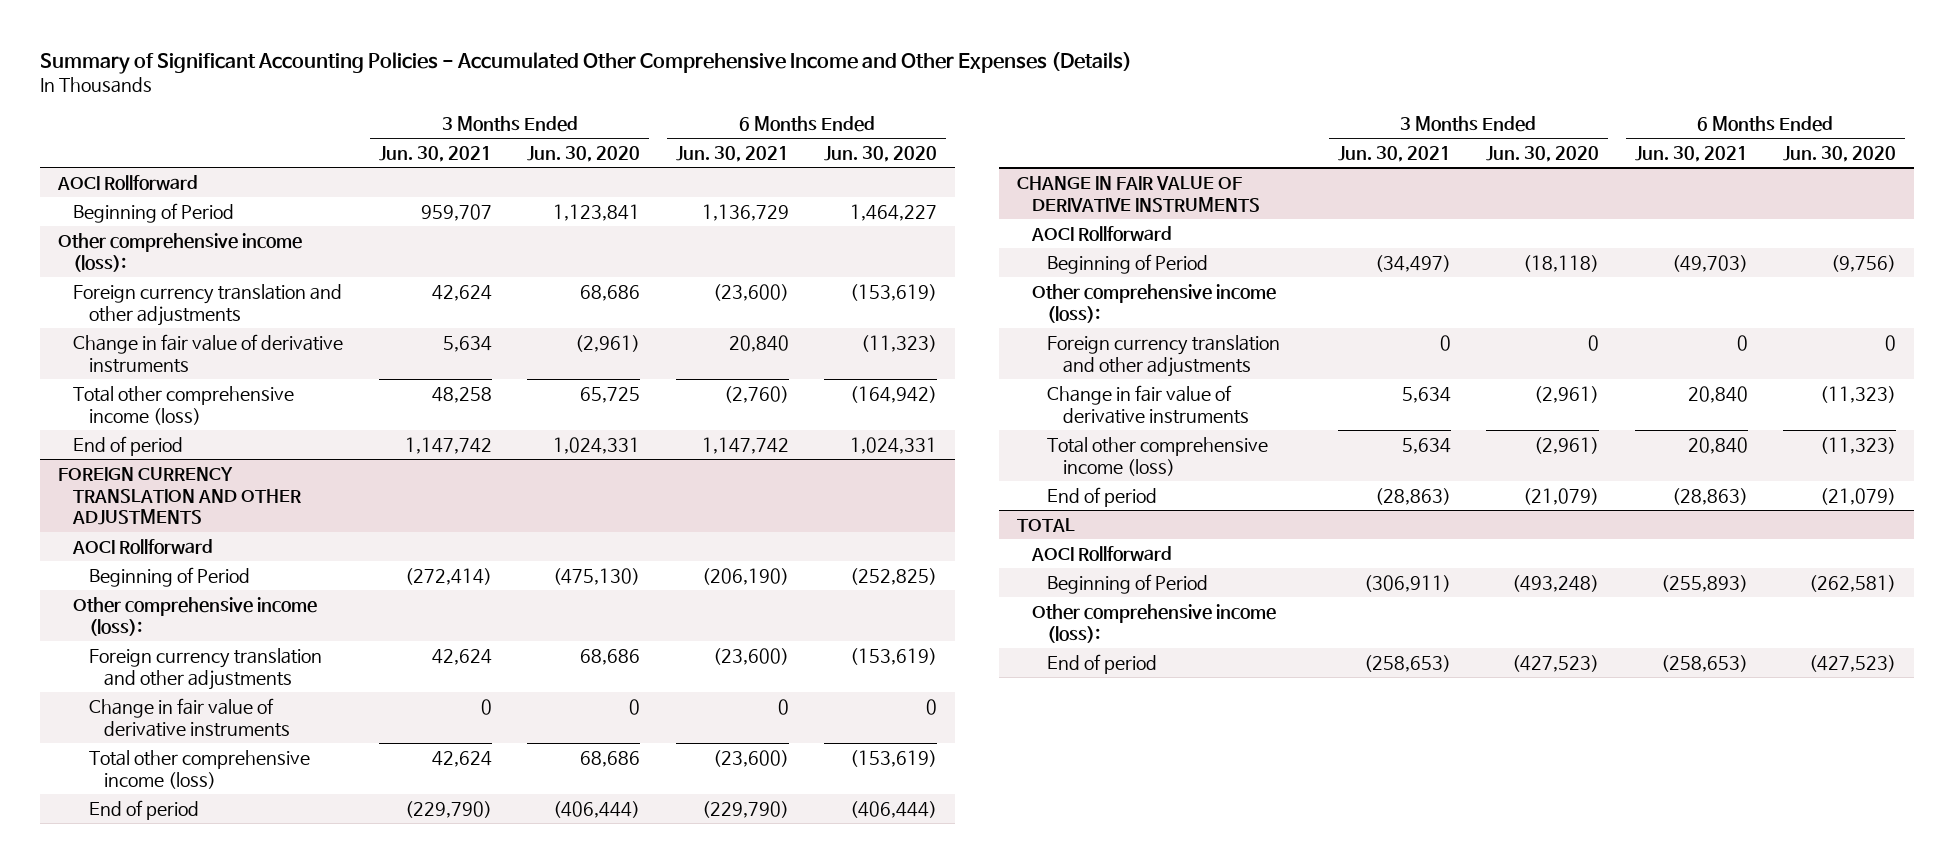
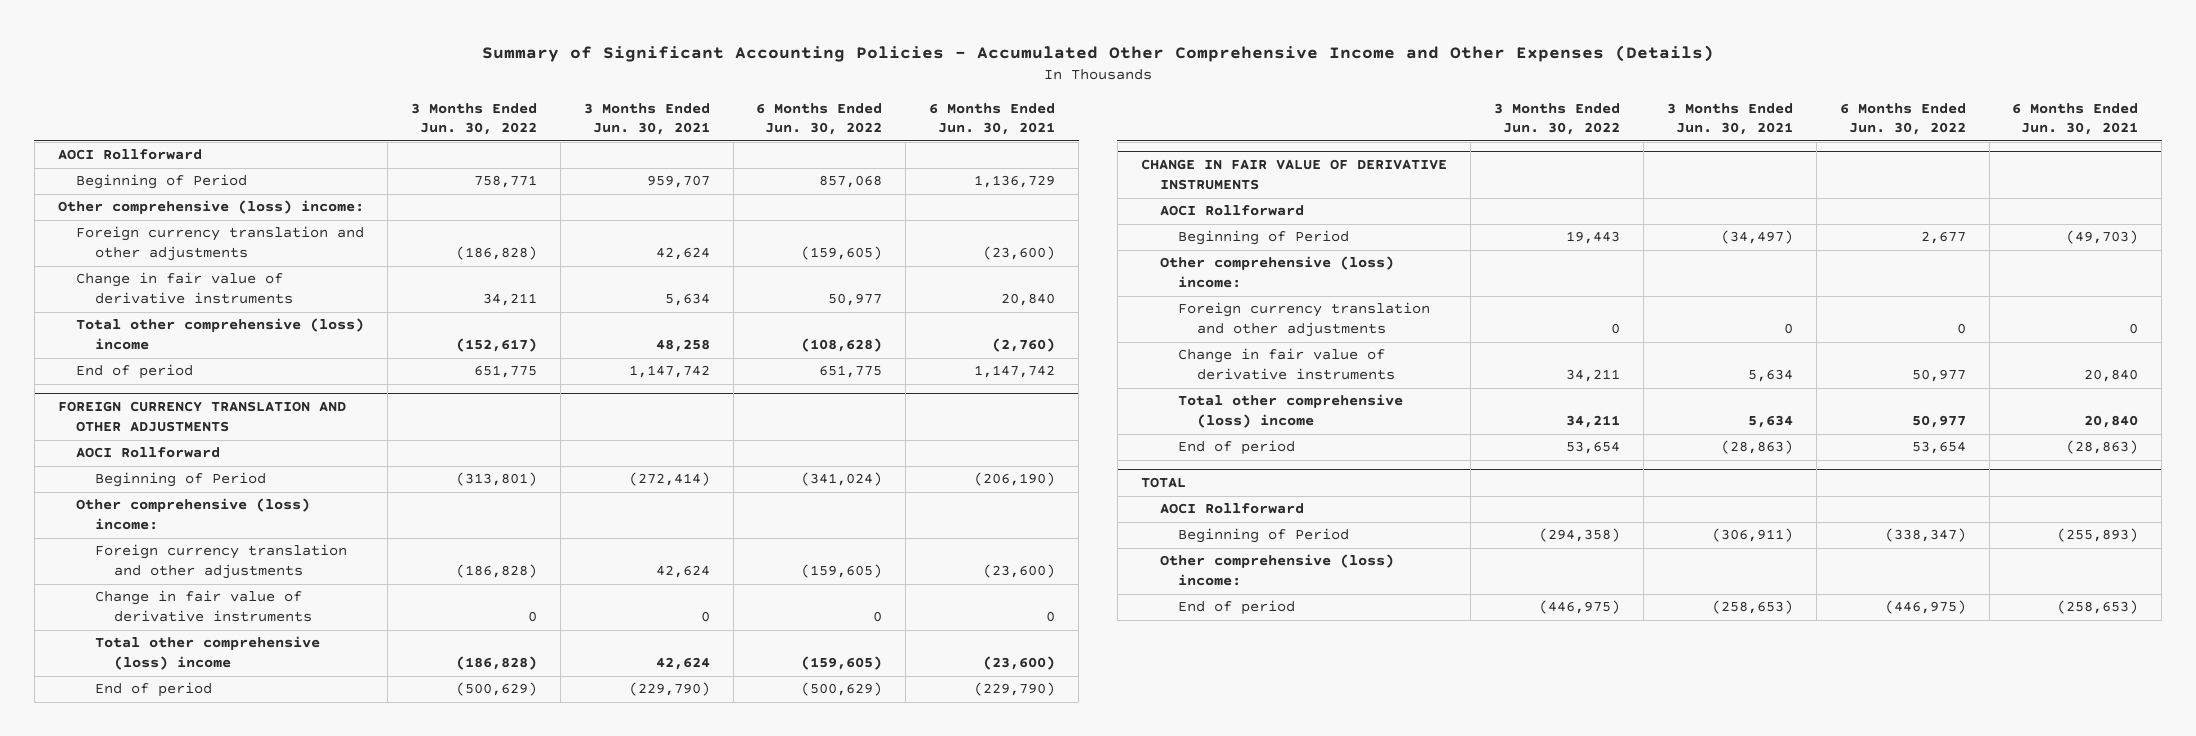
- | 3 Months Ended Jun. 30, 2021 | 3 Months Ended Jun. 30, 2020 | 6 Months Ended Jun. 30, 2021 | 6 Months Ended Jun. 30, 2020
+ | 3 Months Ended Jun. 30, 2022 | 3 Months Ended Jun. 30, 2021 | 6 Months Ended Jun. 30, 2022 | 6 Months Ended Jun. 30, 2021
- Other comprehensive income (loss):
+ Other comprehensive (loss) income:
- Total other comprehensive income (loss) | 48,258 | 65,725 | (2,760) | (164,942)
+ Total other comprehensive (loss) income | (152,617) | 48,258 | (108,628) | (2,760)
@ FOREIGN CURRENCY TRANSLATION AND OTHER ADJUSTMENTS
- Other comprehensive income (loss):
+ Other comprehensive (loss) income:
- Total other comprehensive income (loss) | 42,624 | 68,686 | (23,600) | (153,619)
+ Total other comprehensive (loss) income | (186,828) | 42,624 | (159,605) | (23,600)
@ CHANGE IN FAIR VALUE OF DERIVATIVE INSTRUMENTS
- Other comprehensive income (loss):
+ Other comprehensive (loss) income:
- Total other comprehensive income (loss) | 5,634 | (2,961) | 20,840 | (11,323)
+ Total other comprehensive (loss) income | 34,211 | 5,634 | 50,977 | 20,840
@ TOTAL
- Other comprehensive income (loss):
+ Other comprehensive (loss) income:

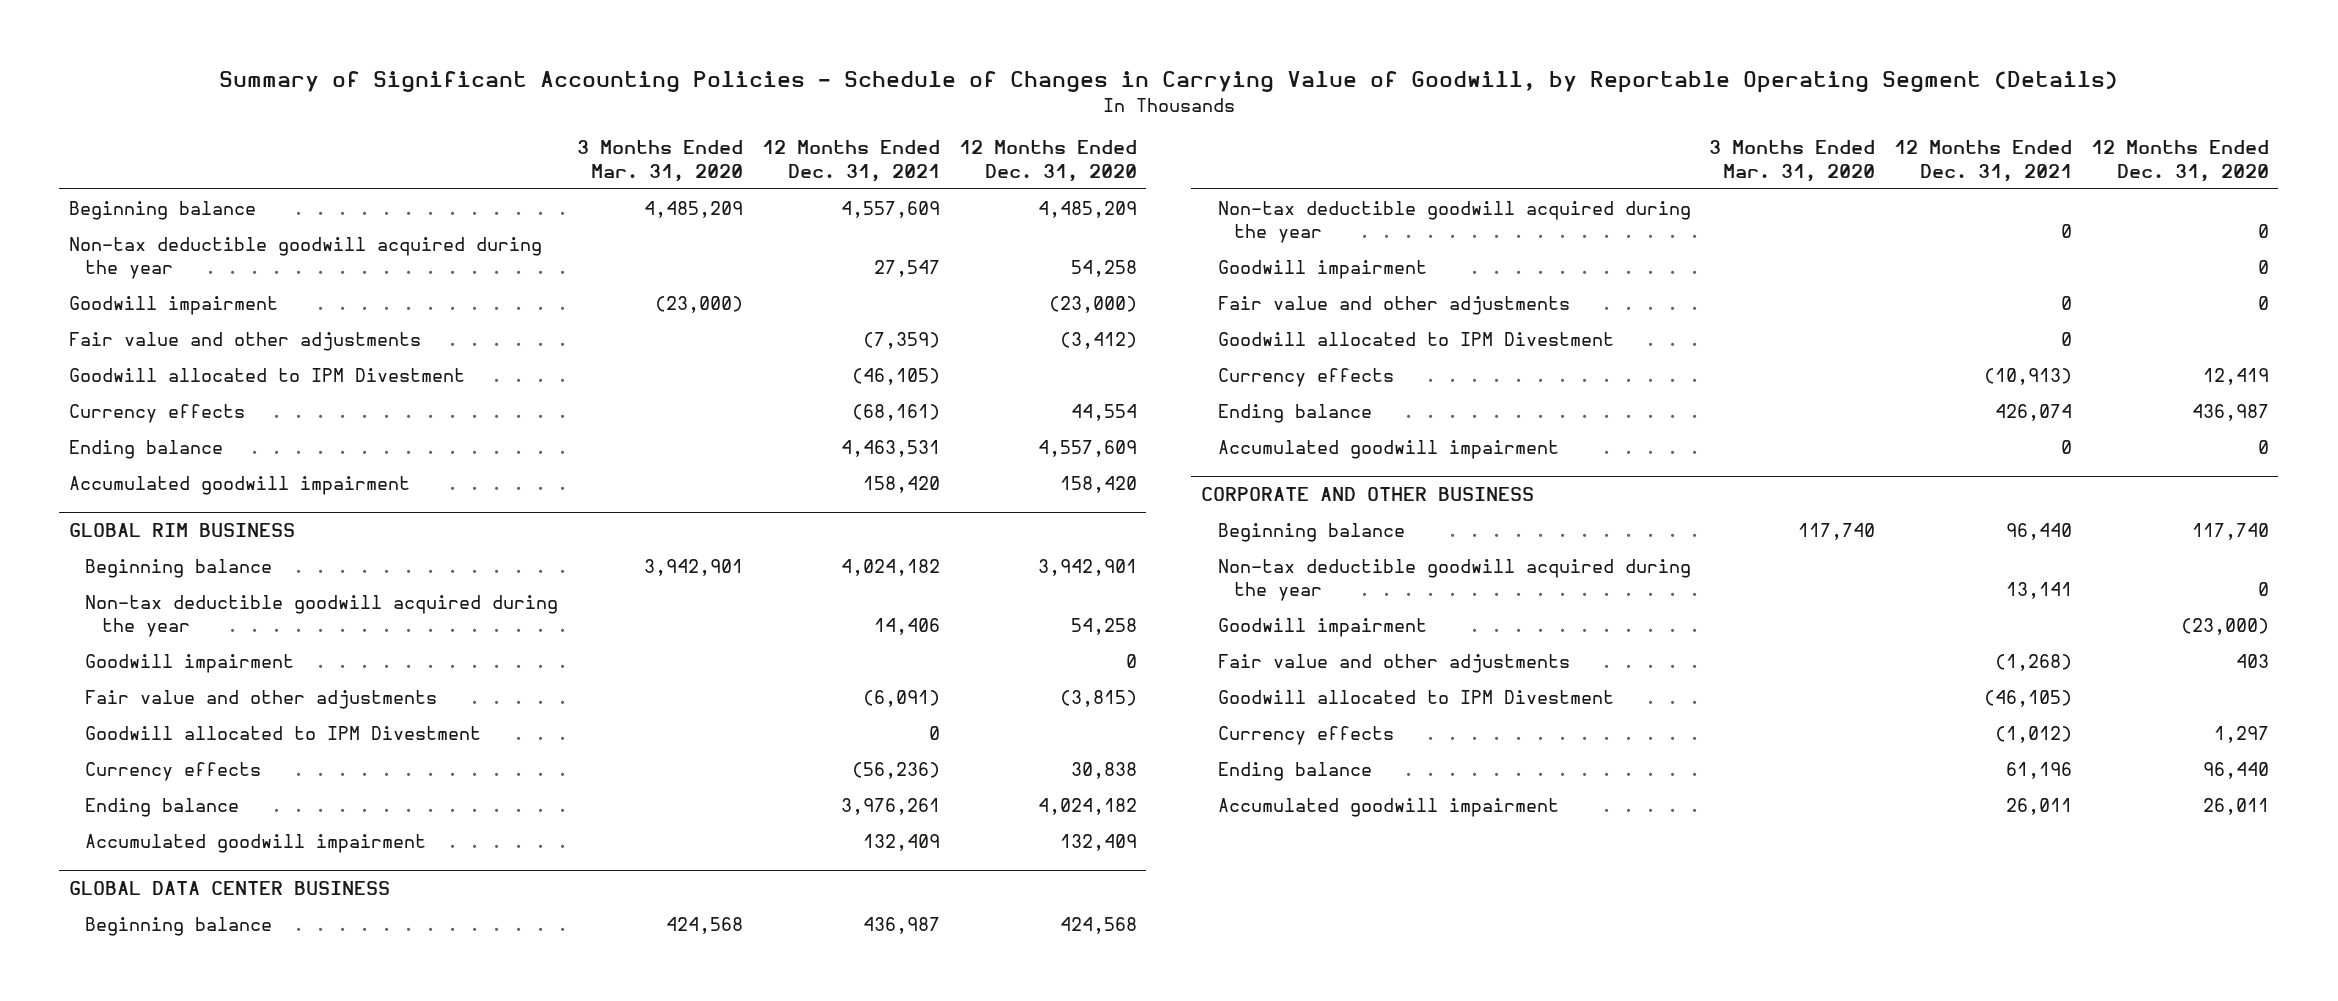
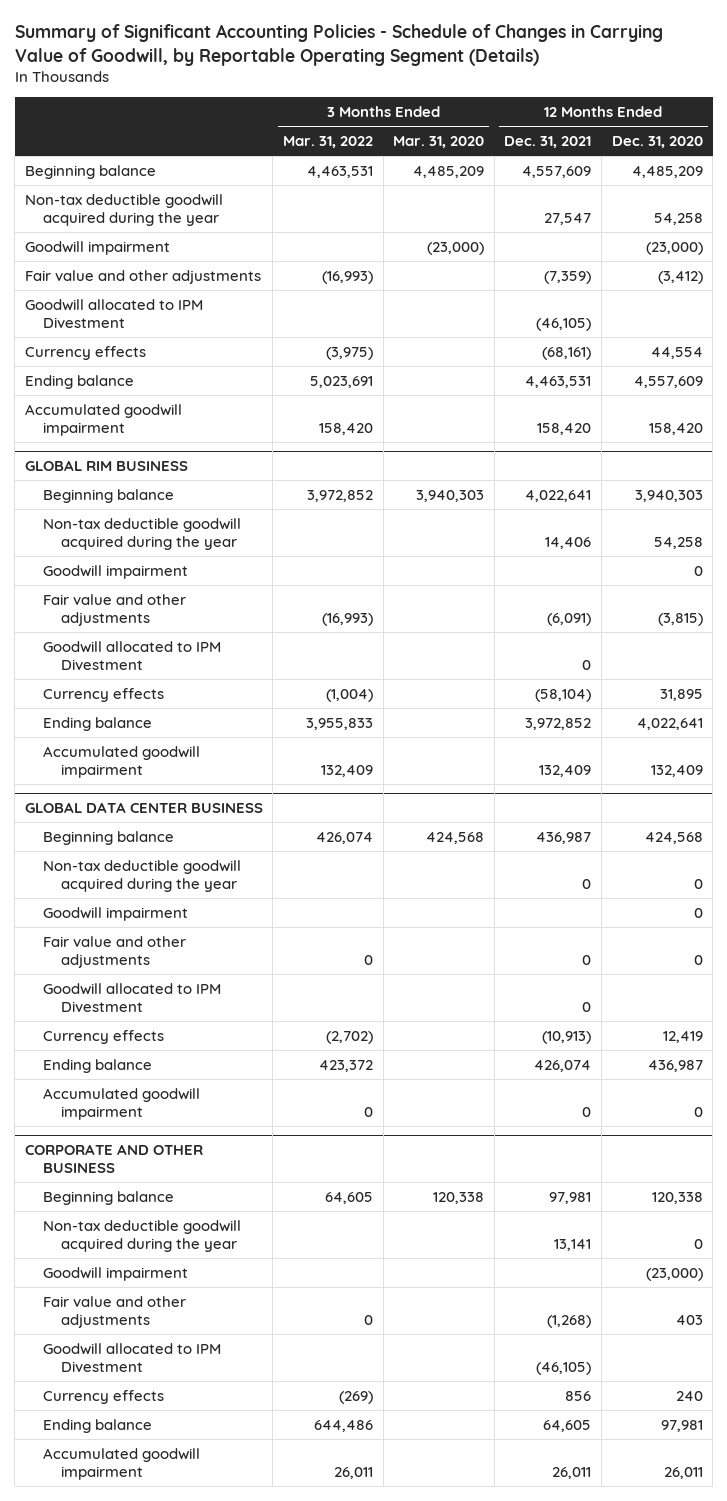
- | 3 Months Ended Mar. 31, 2020 | 12 Months Ended Dec. 31, 2021 | 12 Months Ended Dec. 31, 2020
+ | 3 Months Ended Mar. 31, 2022 | 3 Months Ended Mar. 31, 2020 | 12 Months Ended Dec. 31, 2021 | 12 Months Ended Dec. 31, 2020
@ GLOBAL RIM BUSINESS
- Beginning balance | 3,942,901 | 4,024,182 | 3,942,901
+ Beginning balance | 3,972,852 | 3,940,303 | 4,022,641 | 3,940,303
- Currency effects | | (56,236) | 30,838
- Ending balance | | 3,976,261 | 4,024,182
+ Currency effects | (1,004) | | (58,104) | 31,895
+ Ending balance | 3,955,833 | | 3,972,852 | 4,022,641
@ CORPORATE AND OTHER BUSINESS
- Beginning balance | 117,740 | 96,440 | 117,740
+ Beginning balance | 64,605 | 120,338 | 97,981 | 120,338
- Currency effects | | (1,012) | 1,297
- Ending balance | | 61,196 | 96,440
+ Currency effects | (269) | | 856 | 240
+ Ending balance | 644,486 | | 64,605 | 97,981

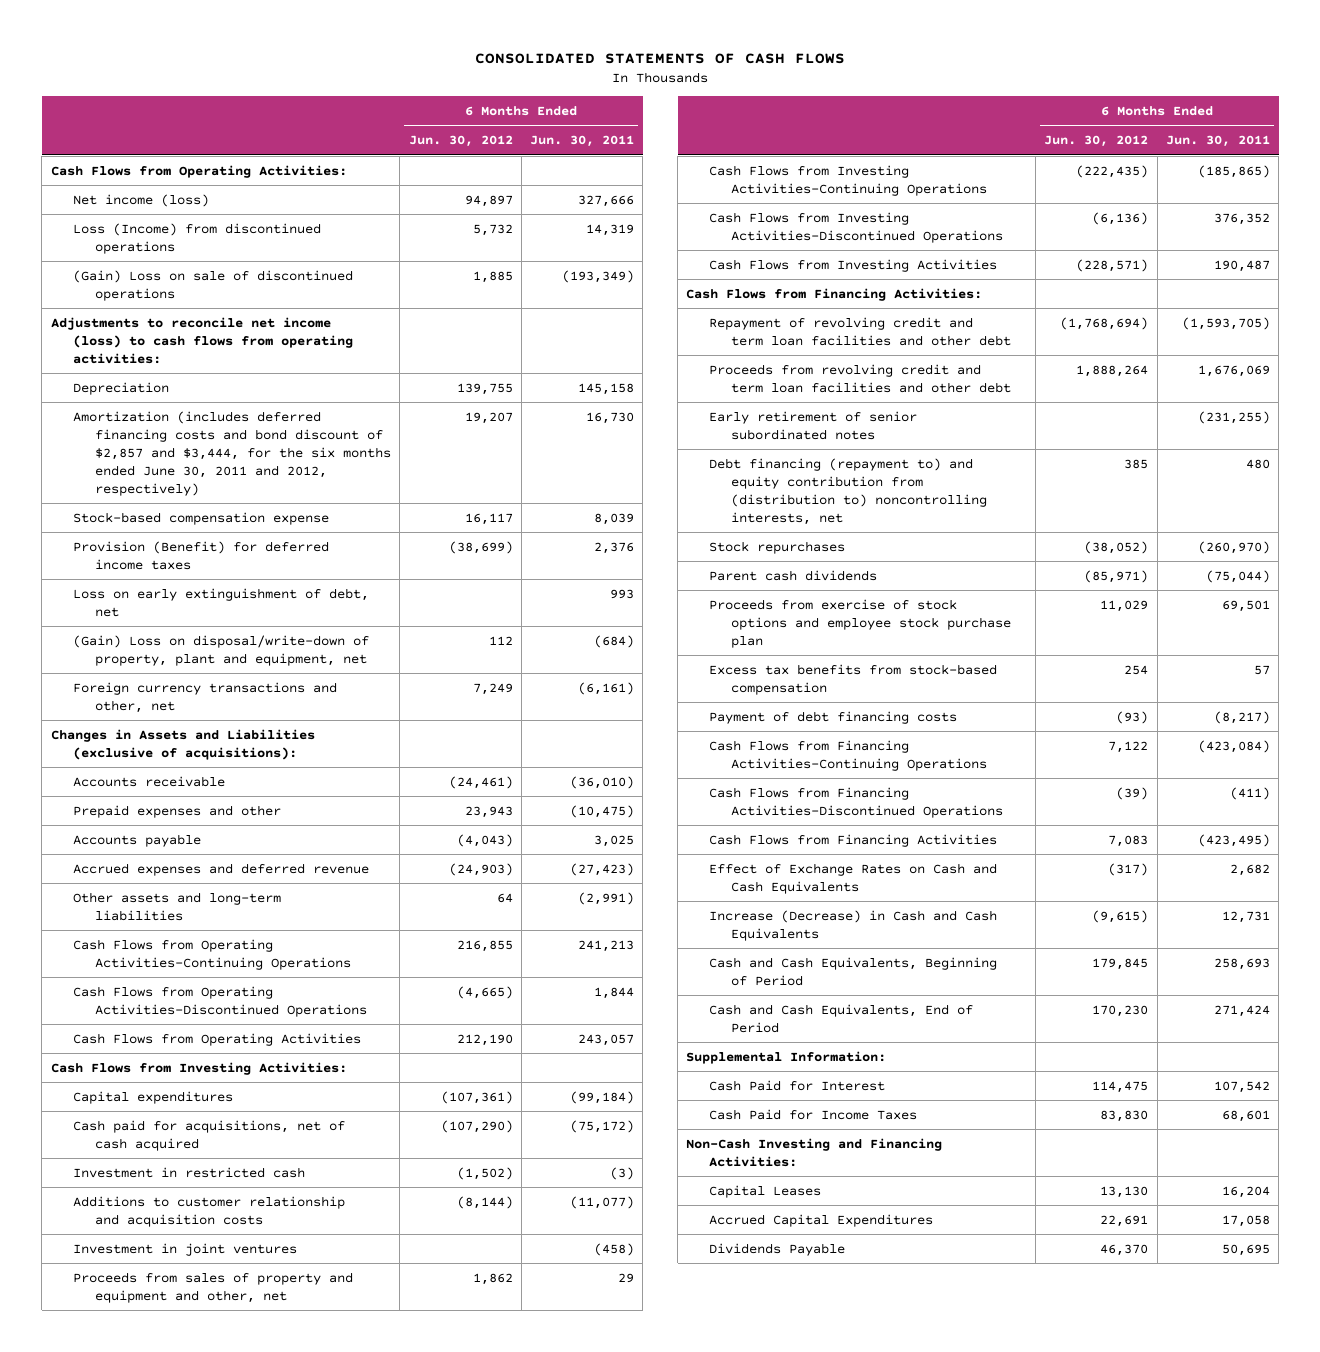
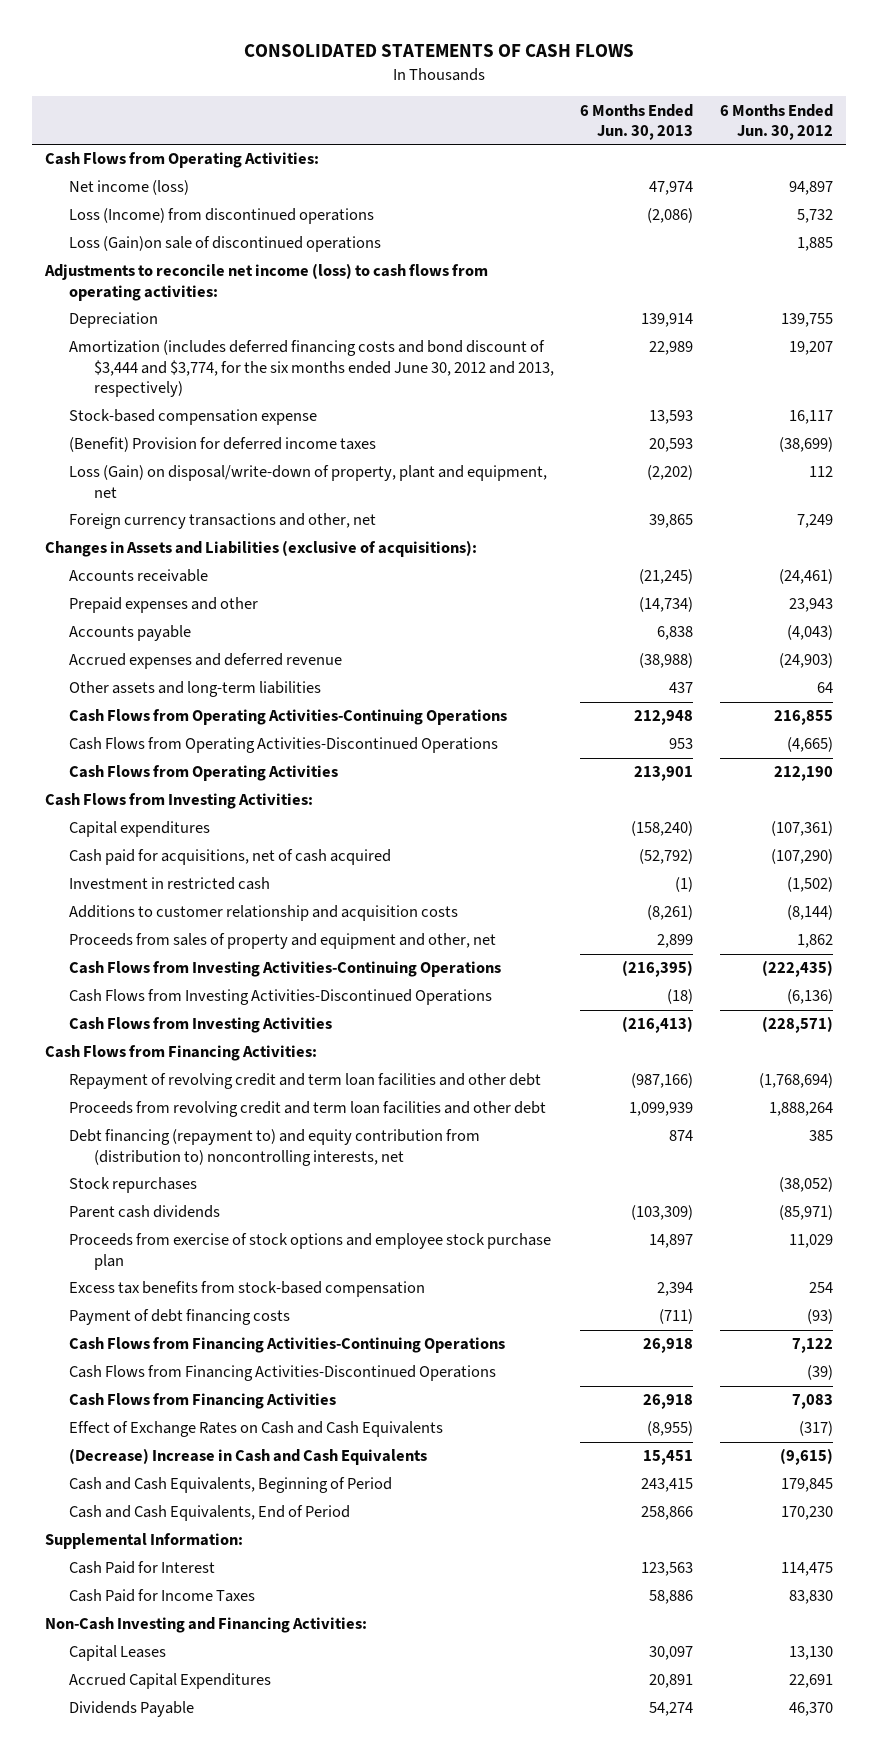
- | 6 Months Ended Jun. 30, 2012 | 6 Months Ended Jun. 30, 2011
+ | 6 Months Ended Jun. 30, 2013 | 6 Months Ended Jun. 30, 2012
- (Gain) Loss on sale of discontinued operations | 1,885 | (193,349)
+ Loss (Gain)on sale of discontinued operations | | 1,885
- Amortization (includes deferred financing costs and bond discount of $2,857 and $3,444, for the six months ended June 30, 2011 and 2012, respectively) | 19,207 | 16,730
+ Amortization (includes deferred financing costs and bond discount of $3,444 and $3,774, for the six months ended June 30, 2012 and 2013, respectively) | 22,989 | 19,207
- Provision (Benefit) for deferred income taxes | (38,699) | 2,376
- Loss on early extinguishment of debt, net | | 993
- (Gain) Loss on disposal/write-down of property, plant and equipment, net | 112 | (684)
+ (Benefit) Provision for deferred income taxes | 20,593 | (38,699)
+ Loss (Gain) on disposal/write-down of property, plant and equipment, net | (2,202) | 112
- Investment in joint ventures | | (458)
- Early retirement of senior subordinated notes | | (231,255)
- Increase (Decrease) in Cash and Cash Equivalents | (9,615) | 12,731
+ (Decrease) Increase in Cash and Cash Equivalents | 15,451 | (9,615)

